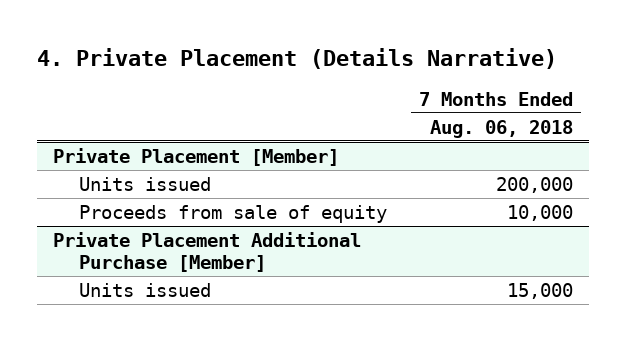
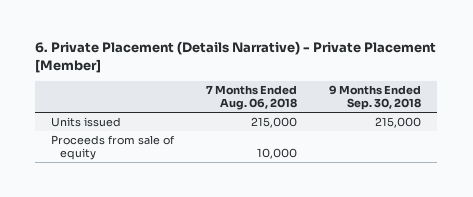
- 4. Private Placement (Details Narrative)
+ 6. Private Placement (Details Narrative) - Private Placement [Member]
- | 7 Months Ended Aug. 06, 2018
+ | 7 Months Ended Aug. 06, 2018 | 9 Months Ended Sep. 30, 2018
- Private Placement [Member]
- Units issued | 200,000
+ Units issued | 215,000 | 215,000
- Private Placement Additional Purchase [Member]
- Units issued | 15,000

